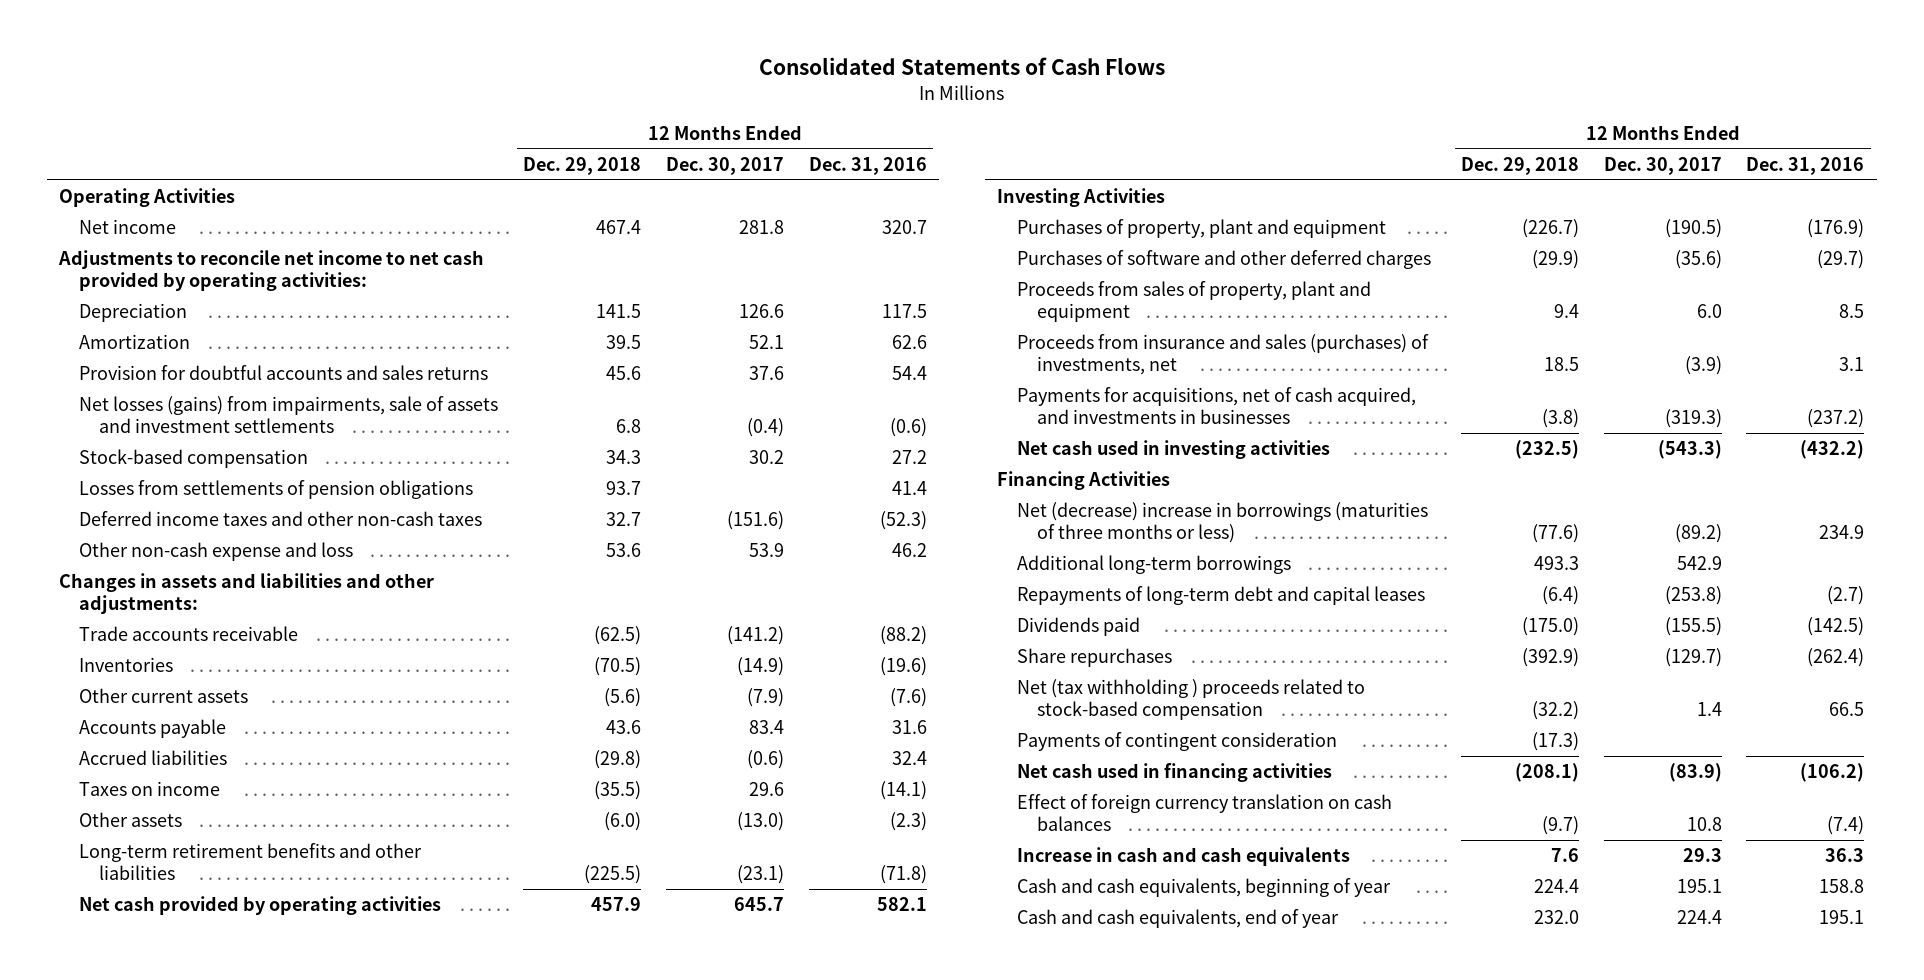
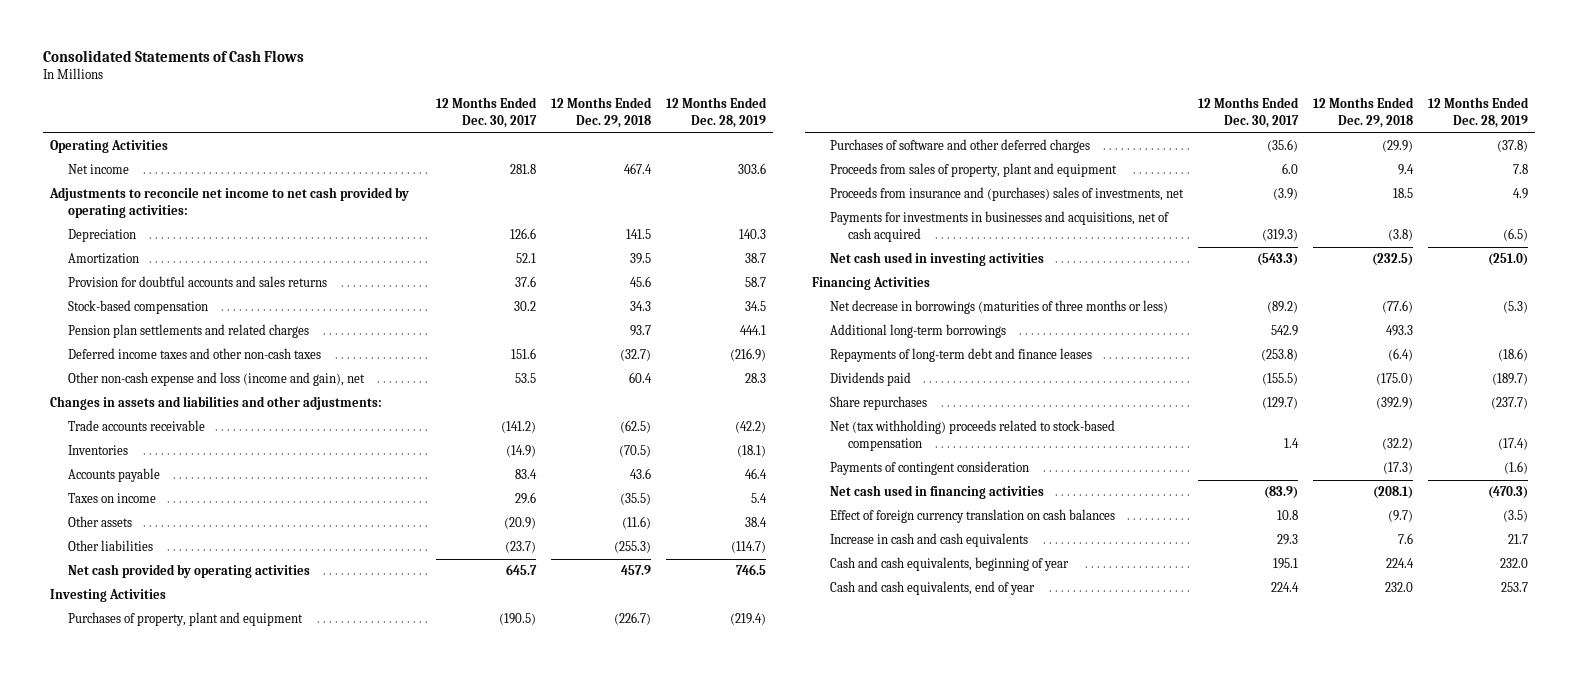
- | 12 Months Ended Dec. 29, 2018 | 12 Months Ended Dec. 30, 2017 | 12 Months Ended Dec. 31, 2016
+ | 12 Months Ended Dec. 30, 2017 | 12 Months Ended Dec. 29, 2018 | 12 Months Ended Dec. 28, 2019
- Net losses (gains) from impairments, sale of assets and investment settlements | 6.8 | (0.4) | (0.6)
- Losses from settlements of pension obligations | 93.7 | | 41.4
- Deferred income taxes and other non-cash taxes | 32.7 | (151.6) | (52.3)
- Other non-cash expense and loss | 53.6 | 53.9 | 46.2
+ Pension plan settlements and related charges | | 93.7 | 444.1
+ Deferred income taxes and other non-cash taxes | 151.6 | (32.7) | (216.9)
+ Other non-cash expense and loss (income and gain), net | 53.5 | 60.4 | 28.3
- Other current assets | (5.6) | (7.9) | (7.6)
- Accrued liabilities | (29.8) | (0.6) | 32.4
- Other assets | (6.0) | (13.0) | (2.3)
- Long-term retirement benefits and other liabilities | (225.5) | (23.1) | (71.8)
+ Other assets | (20.9) | (11.6) | 38.4
+ Other liabilities | (23.7) | (255.3) | (114.7)
- Proceeds from insurance and sales (purchases) of investments, net | 18.5 | (3.9) | 3.1
- Payments for acquisitions, net of cash acquired, and investments in businesses | (3.8) | (319.3) | (237.2)
+ Proceeds from insurance and (purchases) sales of investments, net | (3.9) | 18.5 | 4.9
+ Payments for investments in businesses and acquisitions, net of cash acquired | (319.3) | (3.8) | (6.5)
- Net (decrease) increase in borrowings (maturities of three months or less) | (77.6) | (89.2) | 234.9
+ Net decrease in borrowings (maturities of three months or less) | (89.2) | (77.6) | (5.3)
- Repayments of long-term debt and capital leases | (6.4) | (253.8) | (2.7)
+ Repayments of long-term debt and finance leases | (253.8) | (6.4) | (18.6)
- Net (tax withholding ) proceeds related to stock-based compensation | (32.2) | 1.4 | 66.5
+ Net (tax withholding) proceeds related to stock-based compensation | 1.4 | (32.2) | (17.4)

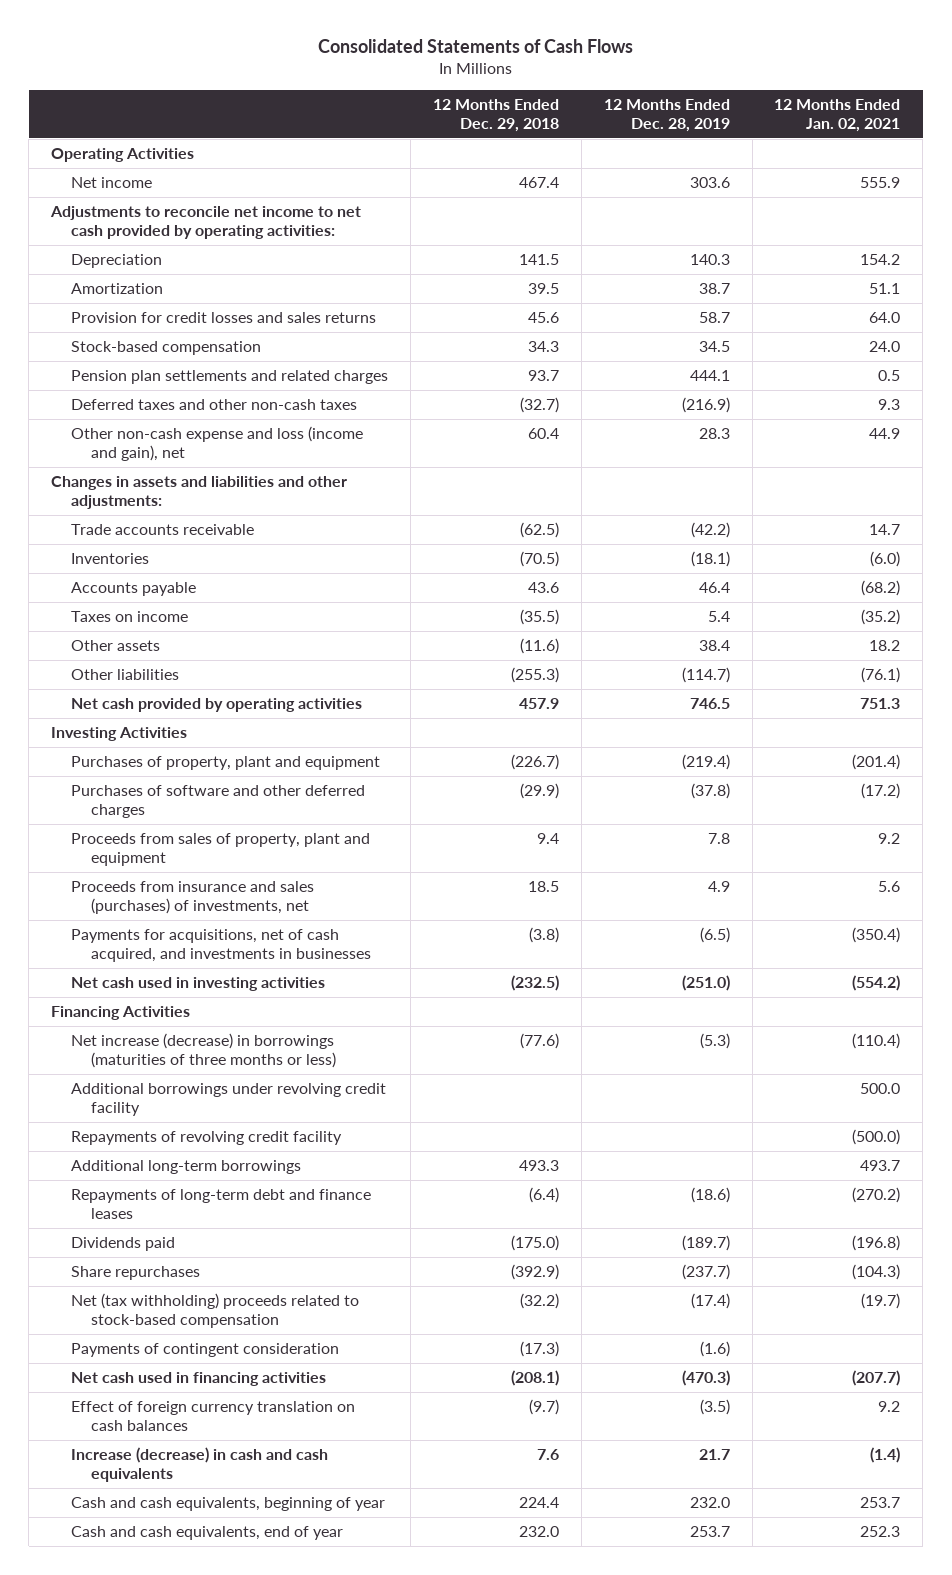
- | 12 Months Ended Dec. 30, 2017 | 12 Months Ended Dec. 29, 2018 | 12 Months Ended Dec. 28, 2019
+ | 12 Months Ended Dec. 29, 2018 | 12 Months Ended Dec. 28, 2019 | 12 Months Ended Jan. 02, 2021
- Provision for doubtful accounts and sales returns | 37.6 | 45.6 | 58.7
+ Provision for credit losses and sales returns | 45.6 | 58.7 | 64.0
- Deferred income taxes and other non-cash taxes | 151.6 | (32.7) | (216.9)
+ Deferred taxes and other non-cash taxes | (32.7) | (216.9) | 9.3
- Proceeds from insurance and (purchases) sales of investments, net | (3.9) | 18.5 | 4.9
- Payments for investments in businesses and acquisitions, net of cash acquired | (319.3) | (3.8) | (6.5)
+ Proceeds from insurance and sales (purchases) of investments, net | 18.5 | 4.9 | 5.6
+ Payments for acquisitions, net of cash acquired, and investments in businesses | (3.8) | (6.5) | (350.4)
- Net decrease in borrowings (maturities of three months or less) | (89.2) | (77.6) | (5.3)
+ Net increase (decrease) in borrowings (maturities of three months or less) | (77.6) | (5.3) | (110.4)
+ Additional borrowings under revolving credit facility | | | 500.0
+ Repayments of revolving credit facility | | | (500.0)
- Increase in cash and cash equivalents | 29.3 | 7.6 | 21.7
+ Increase (decrease) in cash and cash equivalents | 7.6 | 21.7 | (1.4)

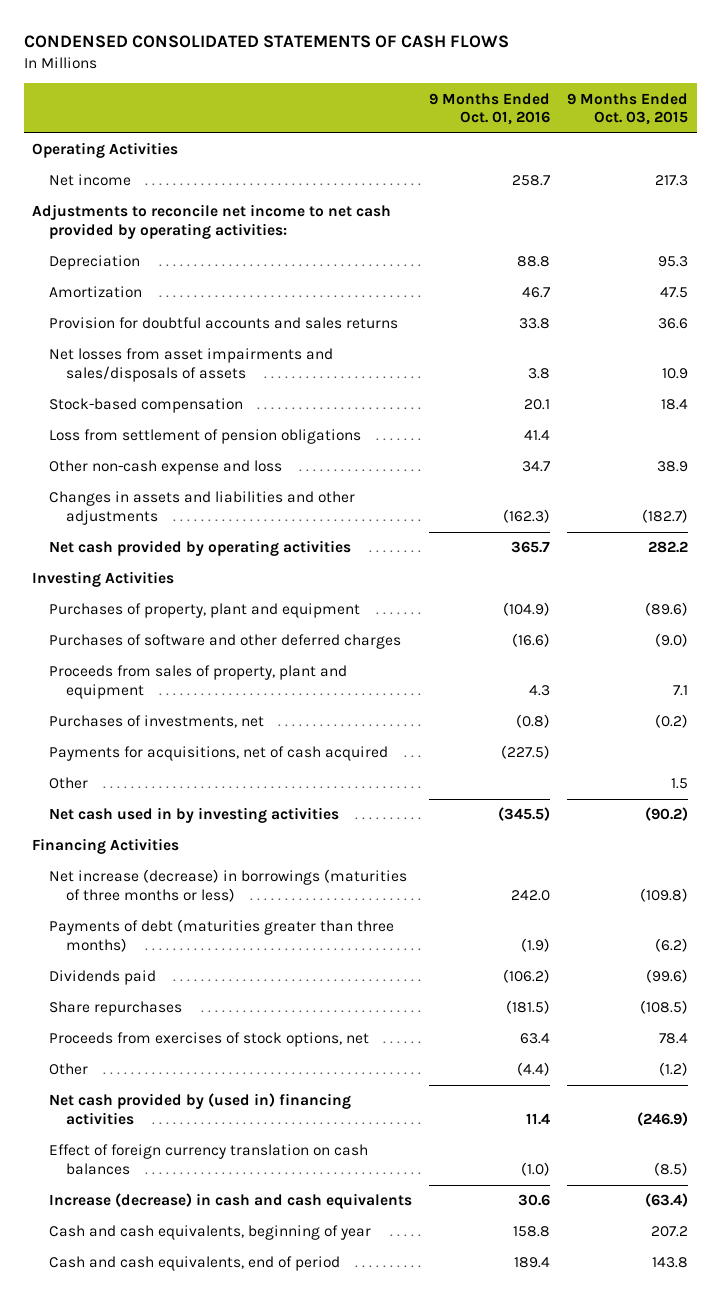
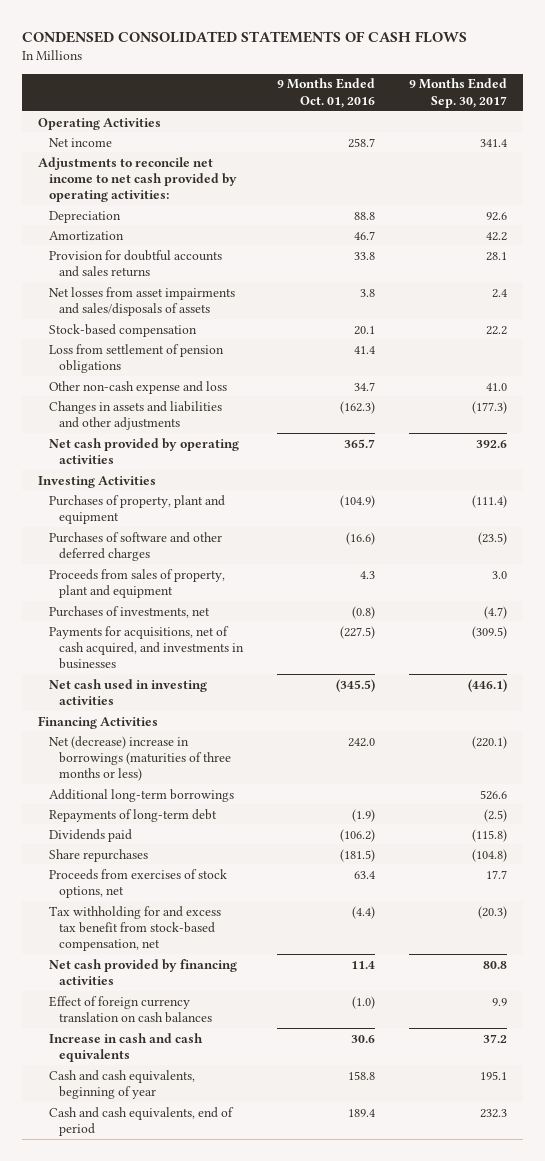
- | 9 Months Ended Oct. 01, 2016 | 9 Months Ended Oct. 03, 2015
+ | 9 Months Ended Oct. 01, 2016 | 9 Months Ended Sep. 30, 2017
- Payments for acquisitions, net of cash acquired | (227.5) |
- Other | | 1.5
- Net cash used in by investing activities | (345.5) | (90.2)
+ Payments for acquisitions, net of cash acquired, and investments in businesses | (227.5) | (309.5)
+ Net cash used in investing activities | (345.5) | (446.1)
- Net increase (decrease) in borrowings (maturities of three months or less) | 242.0 | (109.8)
- Payments of debt (maturities greater than three months) | (1.9) | (6.2)
+ Net (decrease) increase in borrowings (maturities of three months or less) | 242.0 | (220.1)
+ Additional long-term borrowings | | 526.6
+ Repayments of long-term debt | (1.9) | (2.5)
- Other | (4.4) | (1.2)
- Net cash provided by (used in) financing activities | 11.4 | (246.9)
+ Tax withholding for and excess tax benefit from stock-based compensation, net | (4.4) | (20.3)
+ Net cash provided by financing activities | 11.4 | 80.8
- Increase (decrease) in cash and cash equivalents | 30.6 | (63.4)
+ Increase in cash and cash equivalents | 30.6 | 37.2

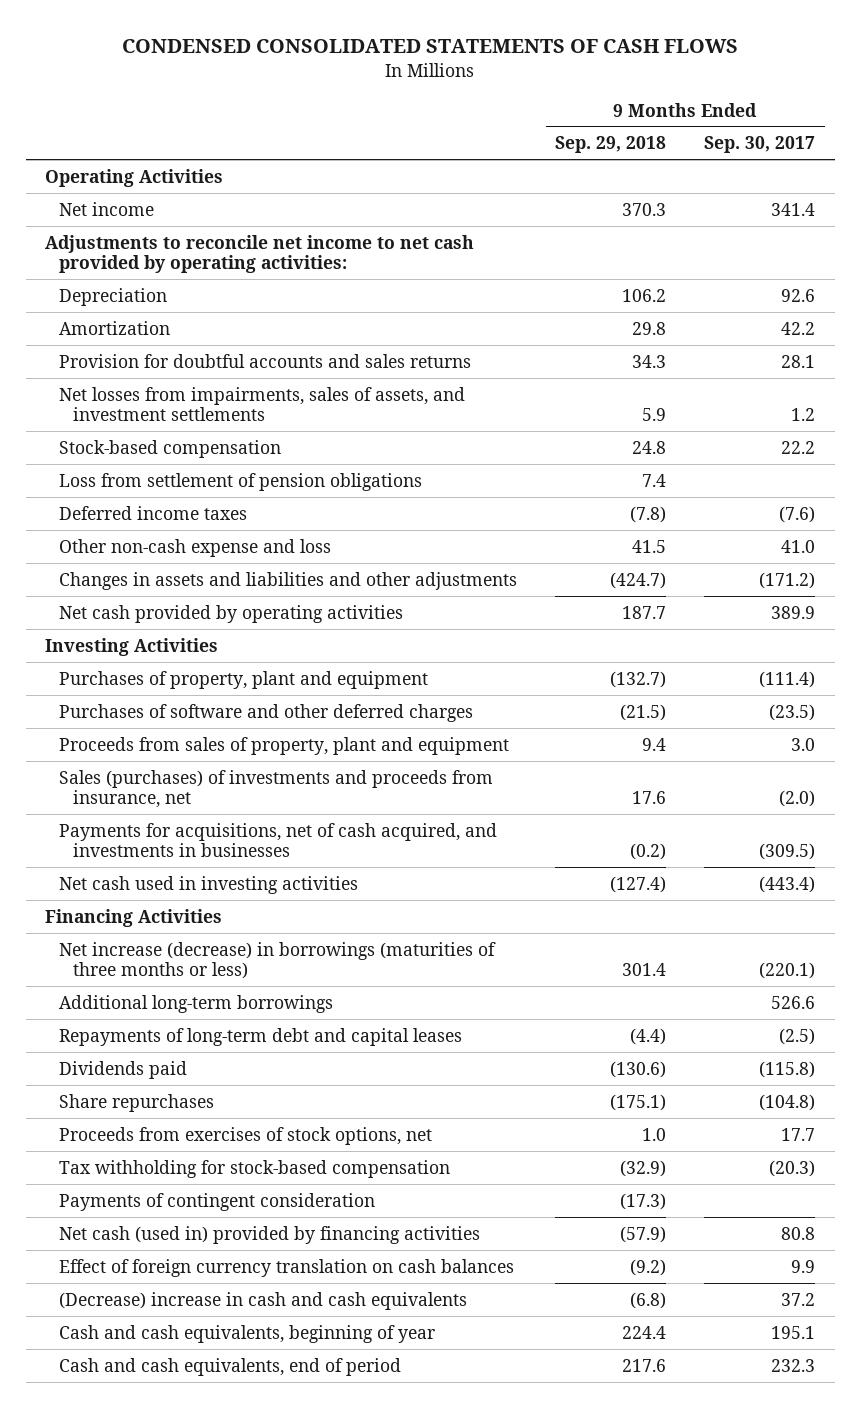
- | 9 Months Ended Oct. 01, 2016 | 9 Months Ended Sep. 30, 2017
+ | 9 Months Ended Sep. 29, 2018 | 9 Months Ended Sep. 30, 2017
- Net losses from asset impairments and sales/disposals of assets | 3.8 | 2.4
+ Net losses from impairments, sales of assets, and investment settlements | 5.9 | 1.2
+ Deferred income taxes | (7.8) | (7.6)
- Changes in assets and liabilities and other adjustments | (162.3) | (177.3)
- Net cash provided by operating activities | 365.7 | 392.6
+ Changes in assets and liabilities and other adjustments | (424.7) | (171.2)
+ Net cash provided by operating activities | 187.7 | 389.9
- Purchases of investments, net | (0.8) | (4.7)
+ Sales (purchases) of investments and proceeds from insurance, net | 17.6 | (2.0)
- Net cash used in investing activities | (345.5) | (446.1)
+ Net cash used in investing activities | (127.4) | (443.4)
- Net (decrease) increase in borrowings (maturities of three months or less) | 242.0 | (220.1)
+ Net increase (decrease) in borrowings (maturities of three months or less) | 301.4 | (220.1)
- Repayments of long-term debt | (1.9) | (2.5)
+ Repayments of long-term debt and capital leases | (4.4) | (2.5)
- Tax withholding for and excess tax benefit from stock-based compensation, net | (4.4) | (20.3)
- Net cash provided by financing activities | 11.4 | 80.8
+ Tax withholding for stock-based compensation | (32.9) | (20.3)
+ Payments of contingent consideration | (17.3) |
+ Net cash (used in) provided by financing activities | (57.9) | 80.8
- Increase in cash and cash equivalents | 30.6 | 37.2
+ (Decrease) increase in cash and cash equivalents | (6.8) | 37.2

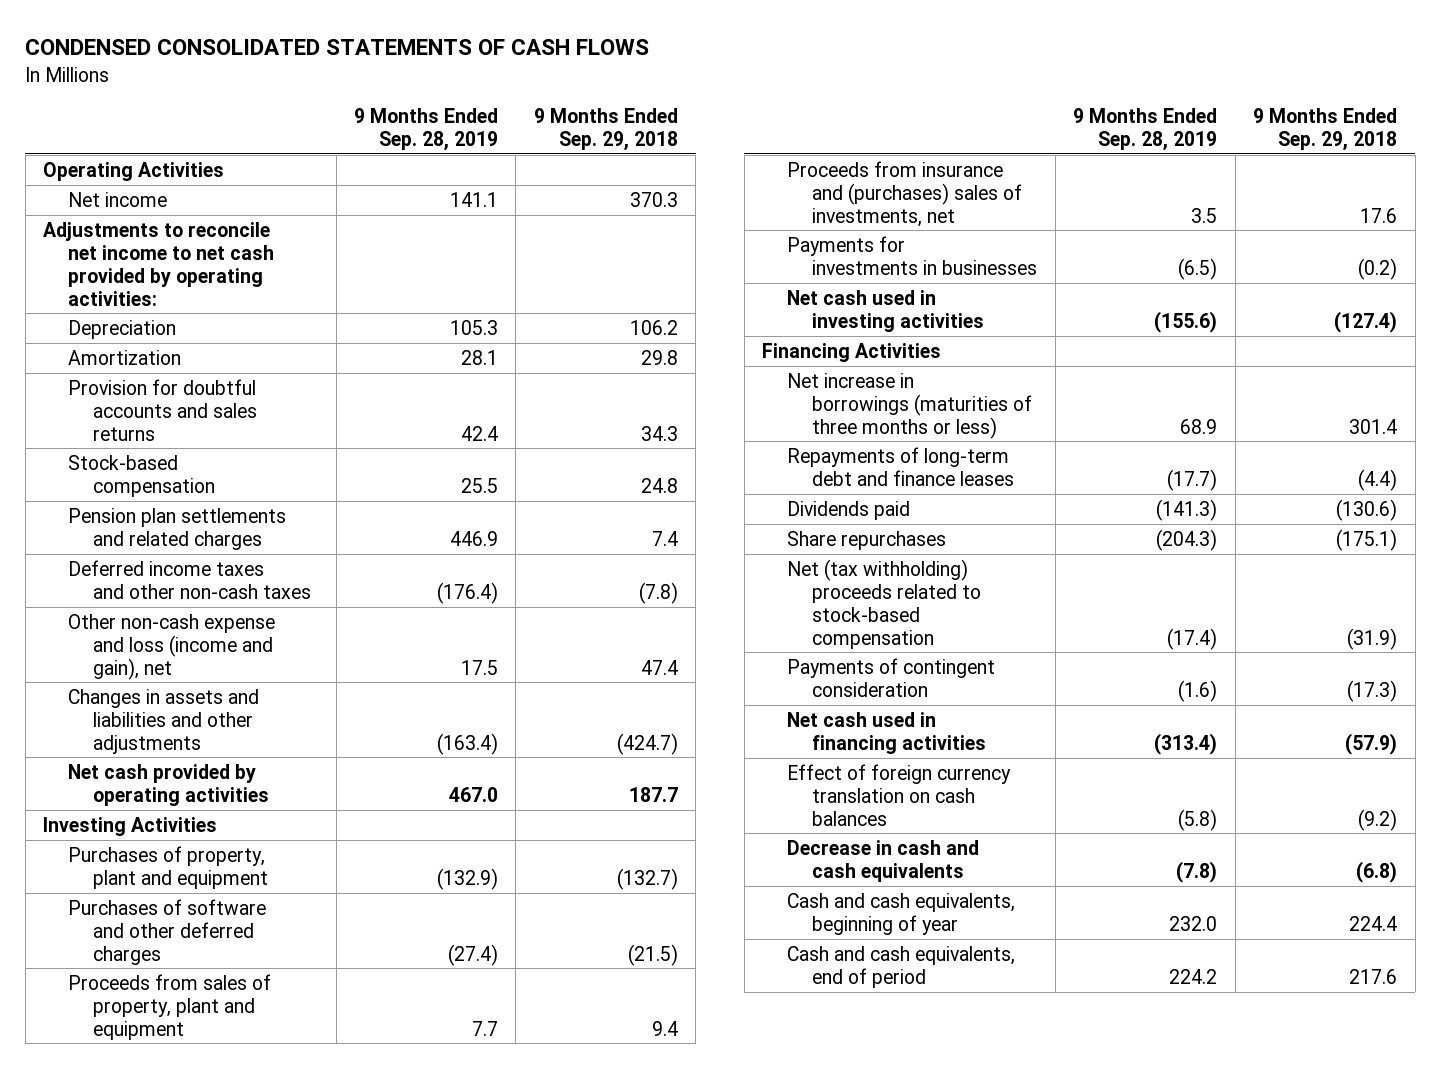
- | 9 Months Ended Sep. 29, 2018 | 9 Months Ended Sep. 30, 2017
+ | 9 Months Ended Sep. 28, 2019 | 9 Months Ended Sep. 29, 2018
- Net losses from impairments, sales of assets, and investment settlements | 5.9 | 1.2
- Loss from settlement of pension obligations | 7.4 |
- Deferred income taxes | (7.8) | (7.6)
- Other non-cash expense and loss | 41.5 | 41.0
+ Pension plan settlements and related charges | 446.9 | 7.4
+ Deferred income taxes and other non-cash taxes | (176.4) | (7.8)
+ Other non-cash expense and loss (income and gain), net | 17.5 | 47.4
- Sales (purchases) of investments and proceeds from insurance, net | 17.6 | (2.0)
- Payments for acquisitions, net of cash acquired, and investments in businesses | (0.2) | (309.5)
+ Proceeds from insurance and (purchases) sales of investments, net | 3.5 | 17.6
+ Payments for investments in businesses | (6.5) | (0.2)
- Net increase (decrease) in borrowings (maturities of three months or less) | 301.4 | (220.1)
- Additional long-term borrowings | | 526.6
- Repayments of long-term debt and capital leases | (4.4) | (2.5)
+ Net increase in borrowings (maturities of three months or less) | 68.9 | 301.4
+ Repayments of long-term debt and finance leases | (17.7) | (4.4)
- Proceeds from exercises of stock options, net | 1.0 | 17.7
- Tax withholding for stock-based compensation | (32.9) | (20.3)
+ Net (tax withholding) proceeds related to stock-based compensation | (17.4) | (31.9)
- Net cash (used in) provided by financing activities | (57.9) | 80.8
+ Net cash used in financing activities | (313.4) | (57.9)
- (Decrease) increase in cash and cash equivalents | (6.8) | 37.2
+ Decrease in cash and cash equivalents | (7.8) | (6.8)

